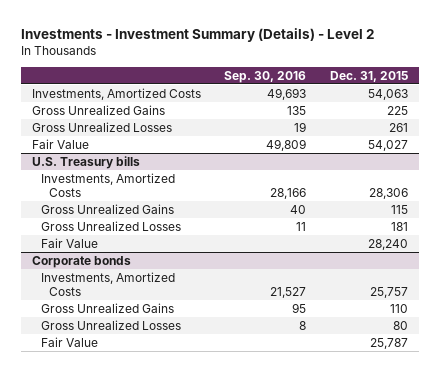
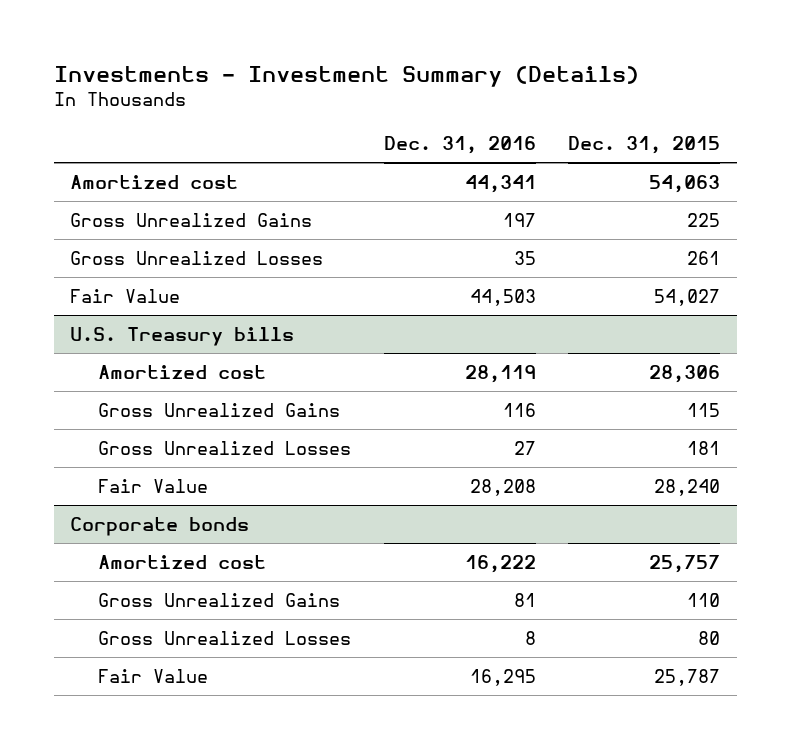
- Investments - Investment Summary (Details) - Level 2
+ Investments - Investment Summary (Details)
- | Sep. 30, 2016 | Dec. 31, 2015
+ | Dec. 31, 2016 | Dec. 31, 2015
- Investments, Amortized Costs | 49,693 | 54,063
+ Amortized cost | 44,341 | 54,063
@ U.S. Treasury bills
- Investments, Amortized Costs | 28,166 | 28,306
+ Amortized cost | 28,119 | 28,306
@ Corporate bonds
- Investments, Amortized Costs | 21,527 | 25,757
+ Amortized cost | 16,222 | 25,757

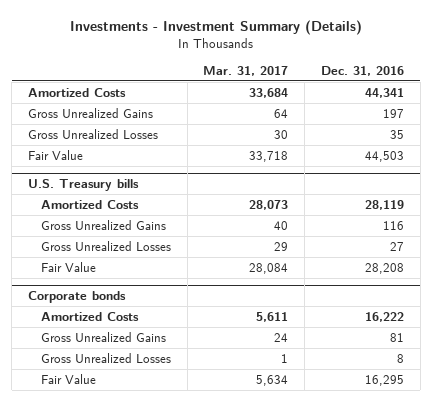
- | Dec. 31, 2016 | Dec. 31, 2015
+ | Mar. 31, 2017 | Dec. 31, 2016
- Amortized cost | 44,341 | 54,063
+ Amortized Costs | 33,684 | 44,341
@ U.S. Treasury bills
- Amortized cost | 28,119 | 28,306
+ Amortized Costs | 28,073 | 28,119
@ Corporate bonds
- Amortized cost | 16,222 | 25,757
+ Amortized Costs | 5,611 | 16,222

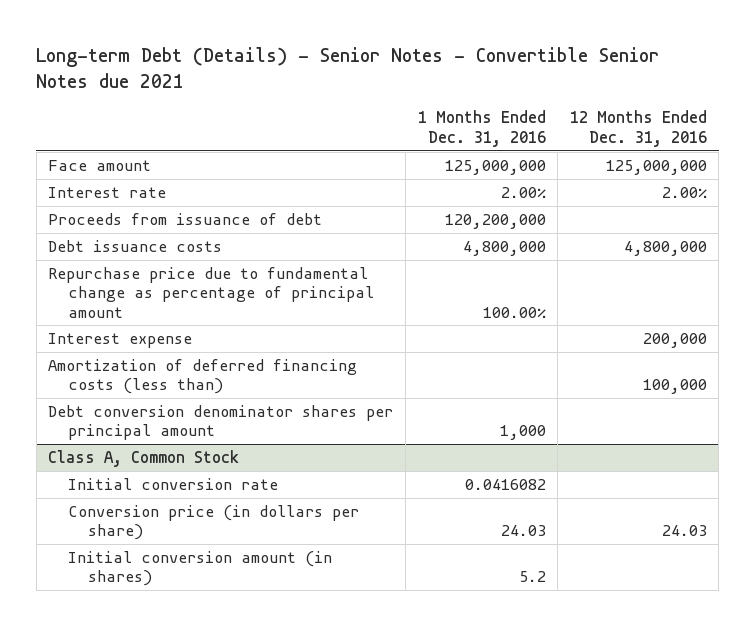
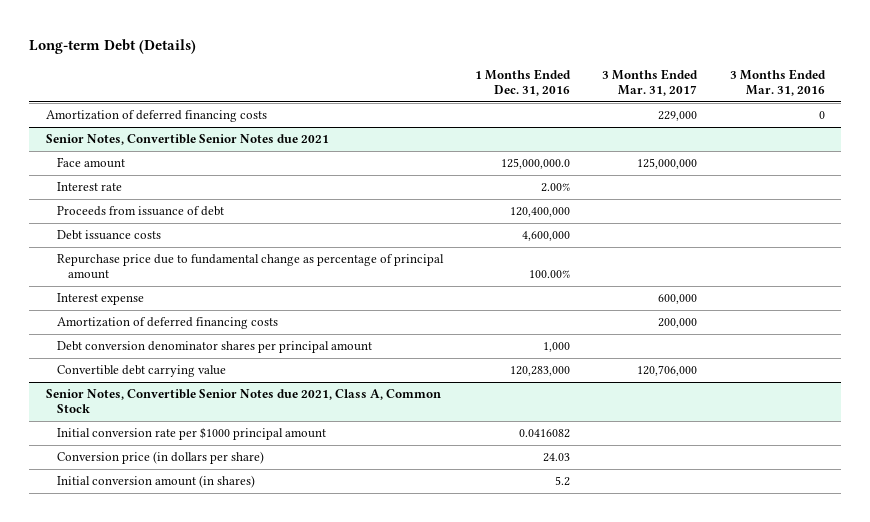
- Long-term Debt (Details) - Senior Notes - Convertible Senior Notes due 2021
+ Long-term Debt (Details)
- | 1 Months Ended Dec. 31, 2016 | 12 Months Ended Dec. 31, 2016
+ | 1 Months Ended Dec. 31, 2016 | 3 Months Ended Mar. 31, 2017 | 3 Months Ended Mar. 31, 2016
- Face amount | 125,000,000 | 125,000,000
+ Amortization of deferred financing costs | | 229,000 | 0
+ Senior Notes, Convertible Senior Notes due 2021
+ Face amount | 125,000,000.0 | 125,000,000 |
- Proceeds from issuance of debt | 120,200,000 |
- Debt issuance costs | 4,800,000 | 4,800,000
+ Proceeds from issuance of debt | 120,400,000 | |
+ Debt issuance costs | 4,600,000 | |
- Amortization of deferred financing costs (less than) | | 100,000
+ Amortization of deferred financing costs | | 200,000 |
- Class A, Common Stock
- Initial conversion rate | 0.0416082 |
+ Convertible debt carrying value | 120,283,000 | 120,706,000 |
+ Senior Notes, Convertible Senior Notes due 2021, Class A, Common Stock
+ Initial conversion rate per $1000 principal amount | 0.0416082 | |

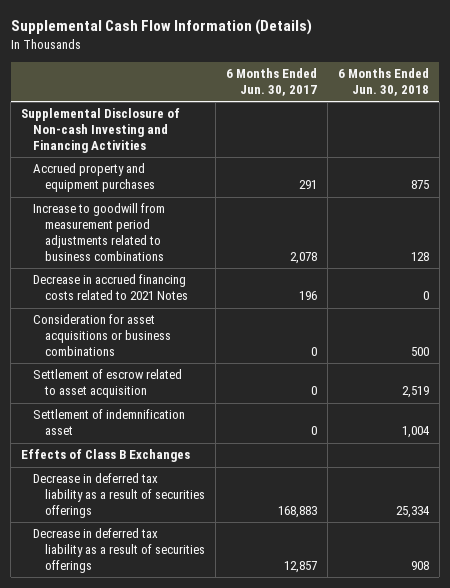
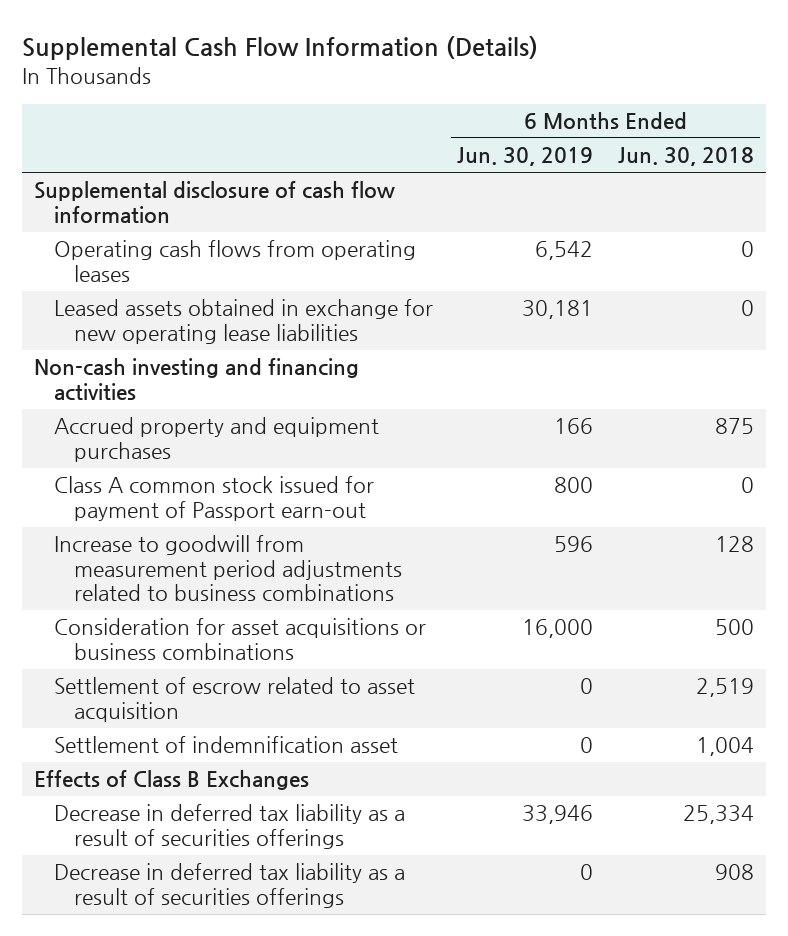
- | 6 Months Ended Jun. 30, 2017 | 6 Months Ended Jun. 30, 2018
+ | 6 Months Ended Jun. 30, 2019 | 6 Months Ended Jun. 30, 2018
- Supplemental Disclosure of Non-cash Investing and Financing Activities
+ Supplemental disclosure of cash flow information
+ Operating cash flows from operating leases | 6,542 | 0
+ Leased assets obtained in exchange for new operating lease liabilities | 30,181 | 0
+ Non-cash investing and financing activities
+ Class A common stock issued for payment of Passport earn-out | 800 | 0
- Decrease in accrued financing costs related to 2021 Notes | 196 | 0

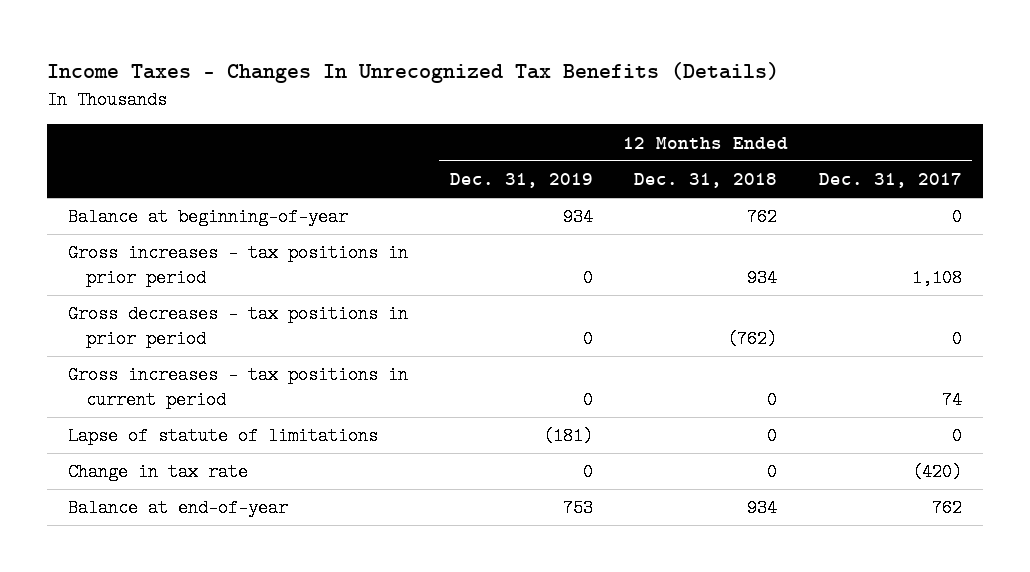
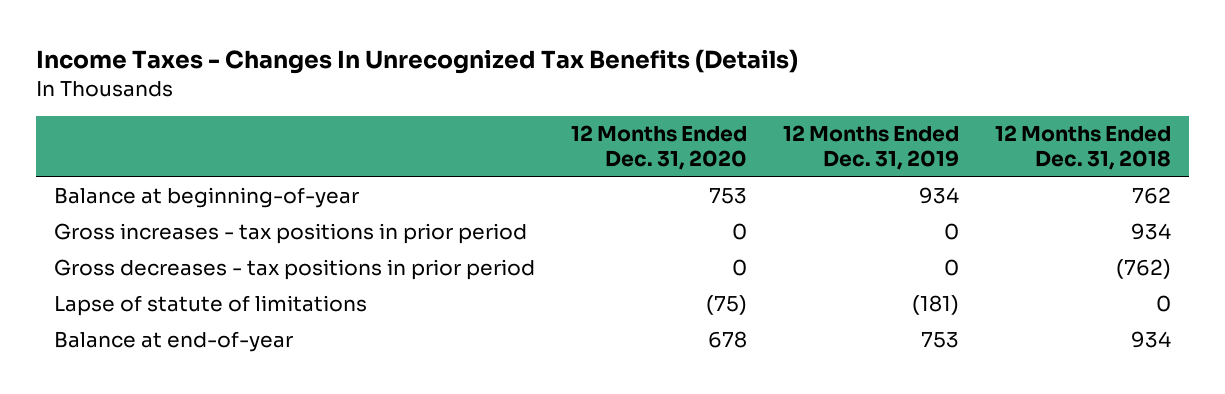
- | 12 Months Ended Dec. 31, 2019 | 12 Months Ended Dec. 31, 2018 | 12 Months Ended Dec. 31, 2017
+ | 12 Months Ended Dec. 31, 2020 | 12 Months Ended Dec. 31, 2019 | 12 Months Ended Dec. 31, 2018
- Gross increases - tax positions in current period | 0 | 0 | 74
- Change in tax rate | 0 | 0 | (420)

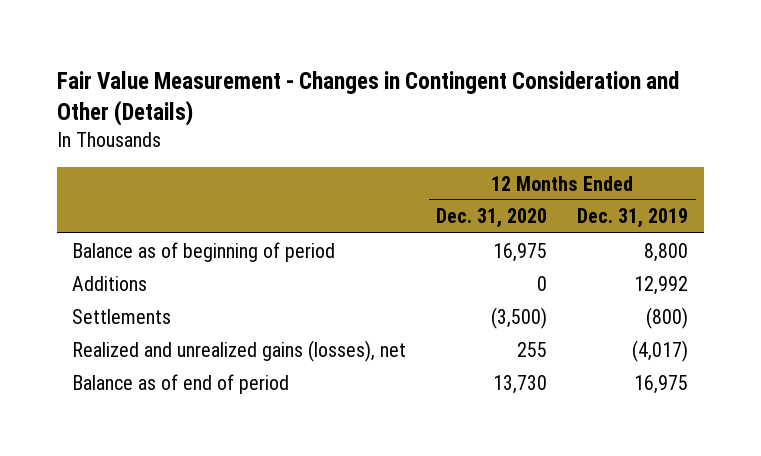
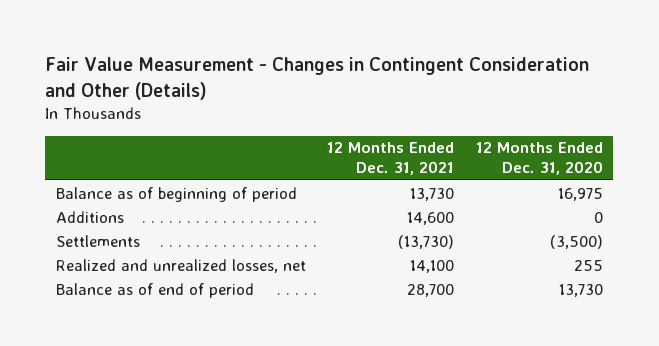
- | 12 Months Ended Dec. 31, 2020 | 12 Months Ended Dec. 31, 2019
+ | 12 Months Ended Dec. 31, 2021 | 12 Months Ended Dec. 31, 2020
- Realized and unrealized gains (losses), net | 255 | (4,017)
+ Realized and unrealized losses, net | 14,100 | 255

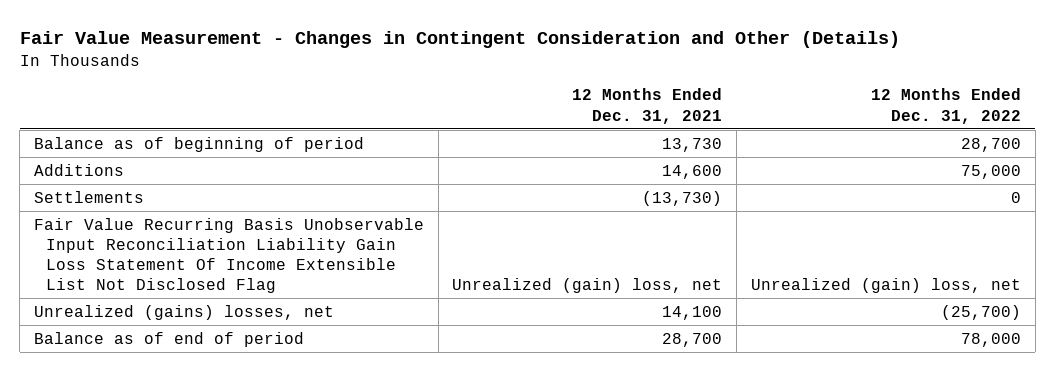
- | 12 Months Ended Dec. 31, 2021 | 12 Months Ended Dec. 31, 2020
+ | 12 Months Ended Dec. 31, 2021 | 12 Months Ended Dec. 31, 2022
- Realized and unrealized losses, net | 14,100 | 255
+ Fair Value Recurring Basis Unobservable Input Reconciliation Liability Gain Loss Statement Of Income Extensible List Not Disclosed Flag | Unrealized (gain) loss, net | Unrealized (gain) loss, net
+ Unrealized (gains) losses, net | 14,100 | (25,700)

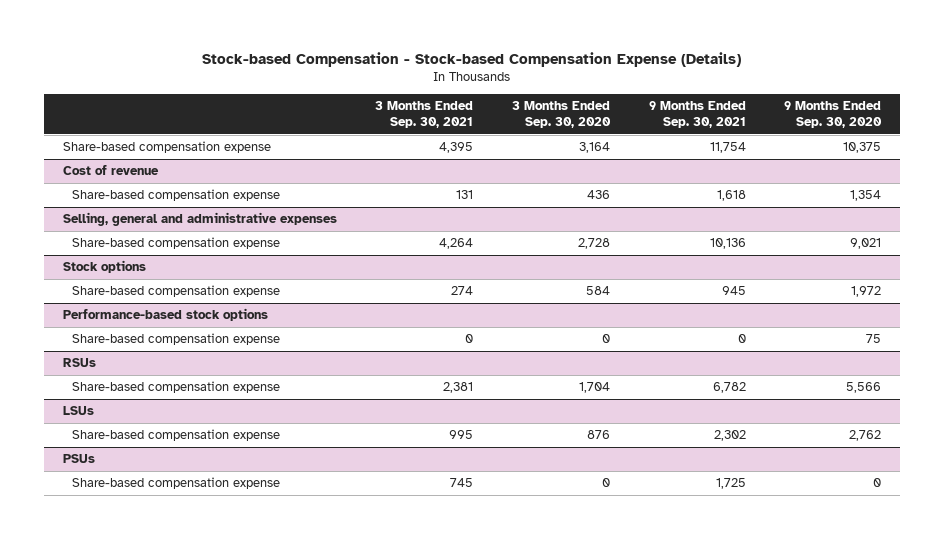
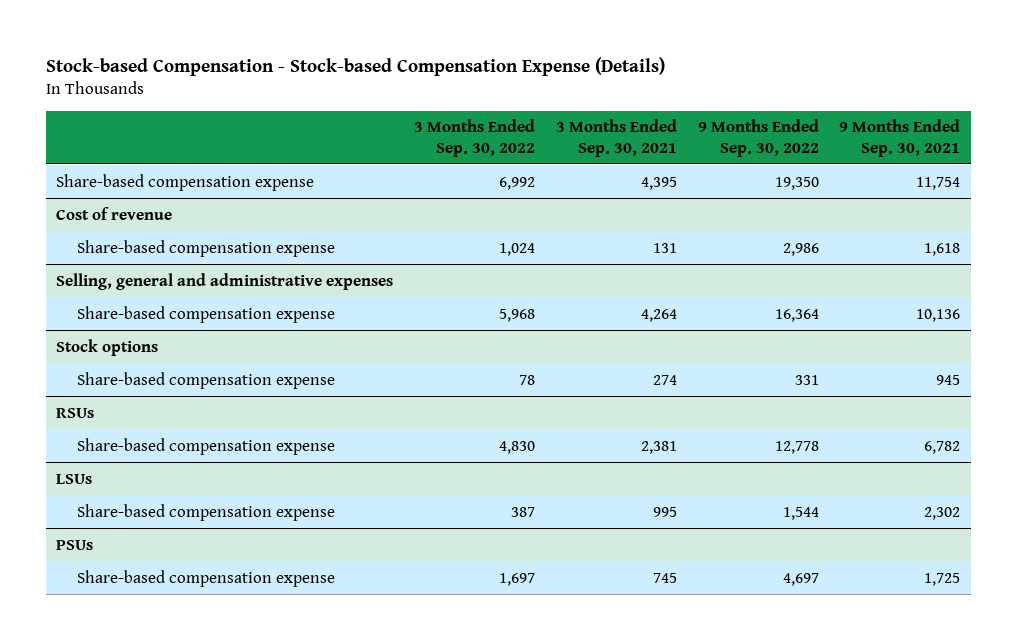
- | 3 Months Ended Sep. 30, 2021 | 3 Months Ended Sep. 30, 2020 | 9 Months Ended Sep. 30, 2021 | 9 Months Ended Sep. 30, 2020
+ | 3 Months Ended Sep. 30, 2022 | 3 Months Ended Sep. 30, 2021 | 9 Months Ended Sep. 30, 2022 | 9 Months Ended Sep. 30, 2021
- Performance-based stock options
- Share-based compensation expense | 0 | 0 | 0 | 75

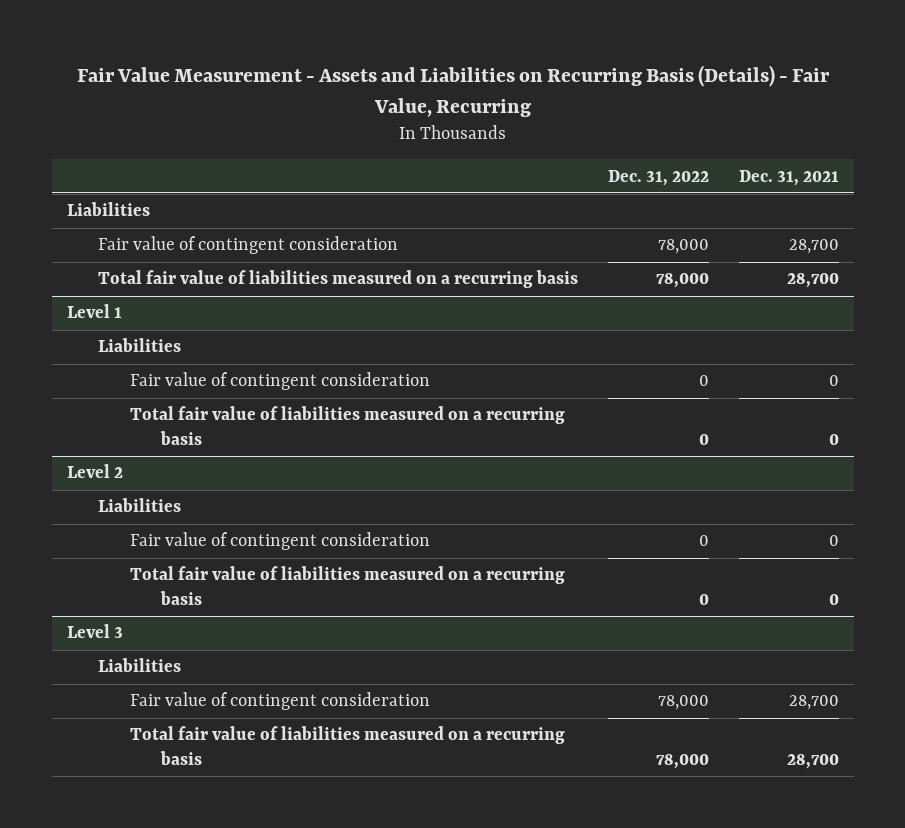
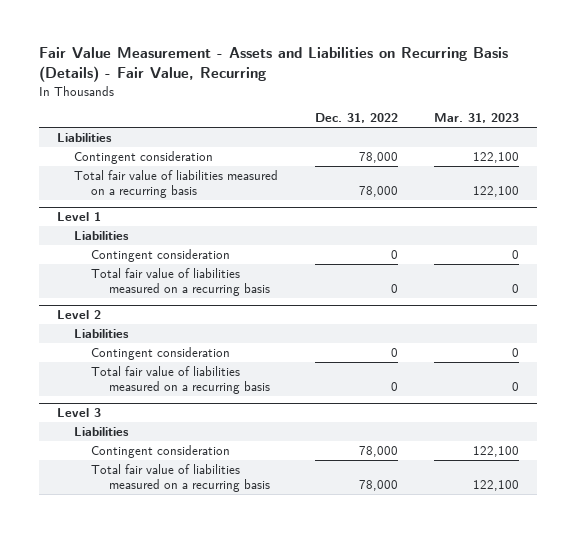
- | Dec. 31, 2022 | Dec. 31, 2021
+ | Dec. 31, 2022 | Mar. 31, 2023
- Fair value of contingent consideration | 78,000 | 28,700
+ Contingent consideration | 78,000 | 122,100
@ Level 1
- Fair value of contingent consideration | 0 | 0
+ Contingent consideration | 0 | 0
@ Level 2
- Fair value of contingent consideration | 0 | 0
+ Contingent consideration | 0 | 0
@ Level 3
- Fair value of contingent consideration | 78,000 | 28,700
+ Contingent consideration | 78,000 | 122,100

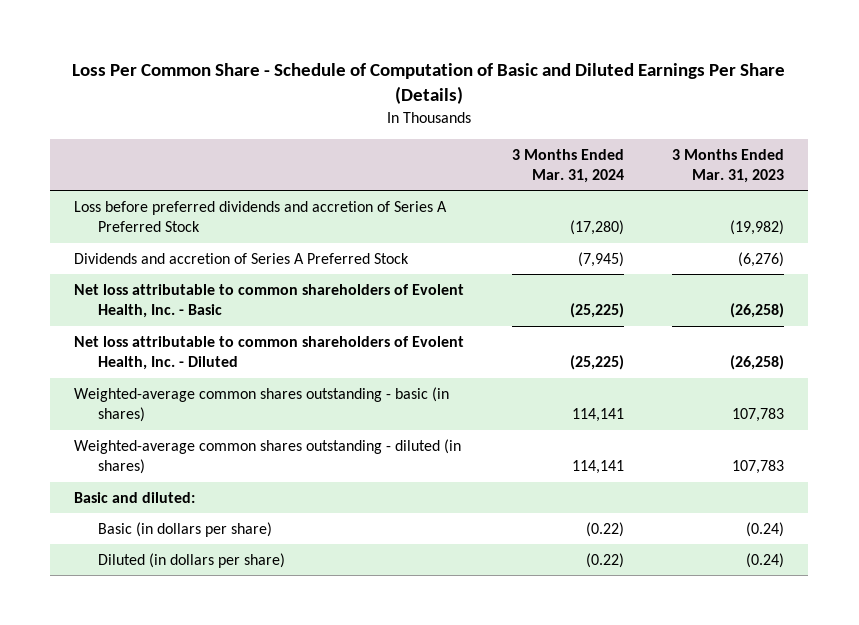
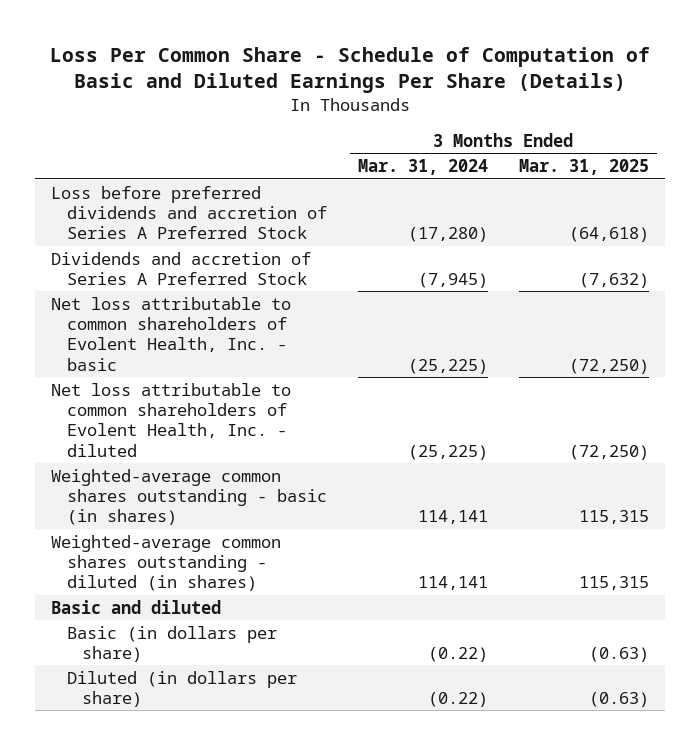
- | 3 Months Ended Mar. 31, 2024 | 3 Months Ended Mar. 31, 2023
+ | 3 Months Ended Mar. 31, 2024 | 3 Months Ended Mar. 31, 2025
- Net loss attributable to common shareholders of Evolent Health, Inc. - Basic | (25,225) | (26,258)
- Net loss attributable to common shareholders of Evolent Health, Inc. - Diluted | (25,225) | (26,258)
+ Net loss attributable to common shareholders of Evolent Health, Inc. - basic | (25,225) | (72,250)
+ Net loss attributable to common shareholders of Evolent Health, Inc. - diluted | (25,225) | (72,250)
- Basic and diluted:
+ Basic and diluted

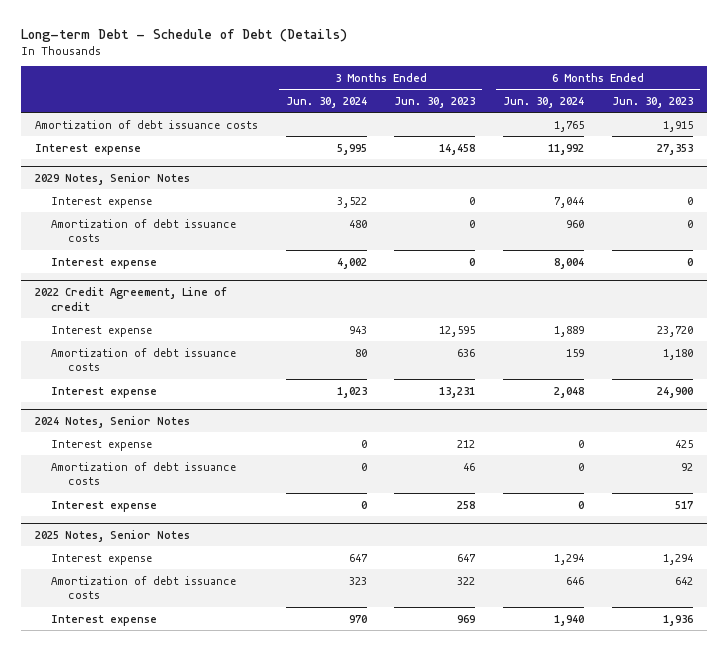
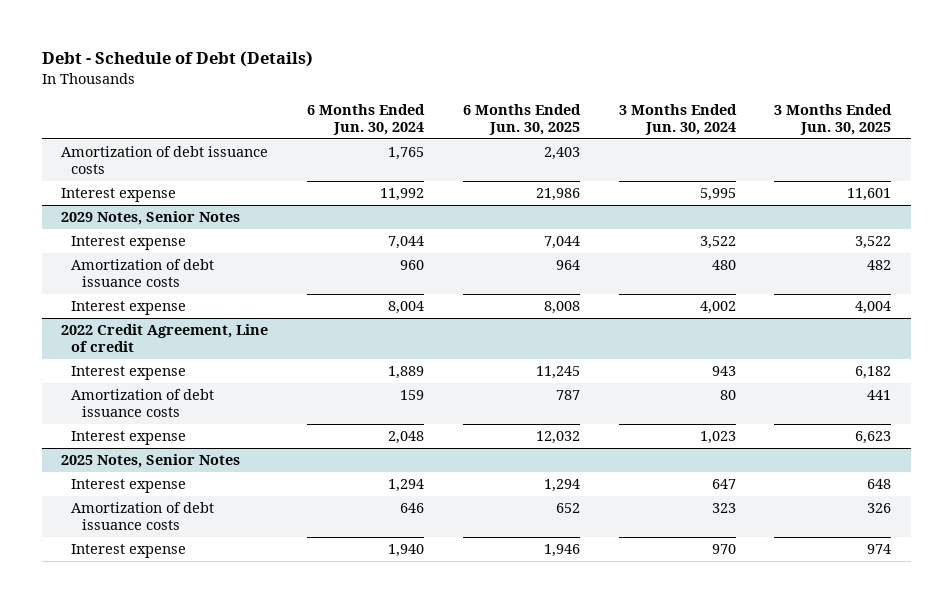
- Long-term Debt - Schedule of Debt (Details)
+ Debt - Schedule of Debt (Details)
- | 3 Months Ended Jun. 30, 2024 | 3 Months Ended Jun. 30, 2023 | 6 Months Ended Jun. 30, 2024 | 6 Months Ended Jun. 30, 2023
+ | 6 Months Ended Jun. 30, 2024 | 6 Months Ended Jun. 30, 2025 | 3 Months Ended Jun. 30, 2024 | 3 Months Ended Jun. 30, 2025
- 2024 Notes, Senior Notes
- Interest expense | 0 | 212 | 0 | 425
- Amortization of debt issuance costs | 0 | 46 | 0 | 92
- Interest expense | 0 | 258 | 0 | 517

